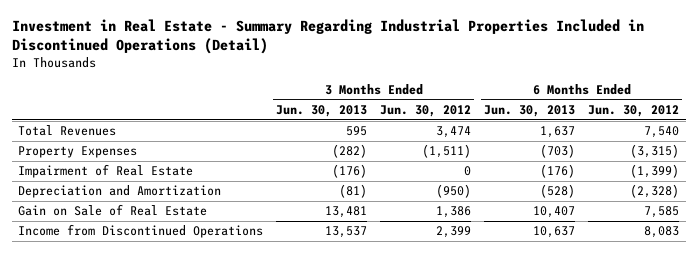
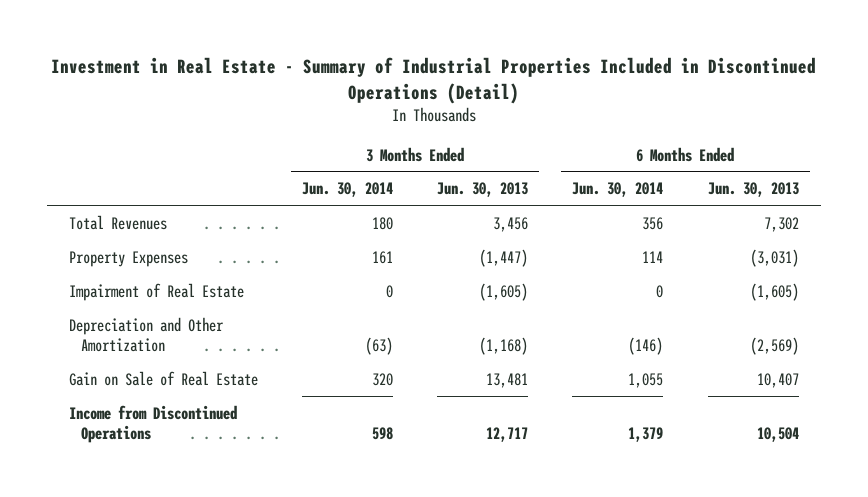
- Investment in Real Estate - Summary Regarding Industrial Properties Included in Discontinued Operations (Detail)
+ Investment in Real Estate - Summary of Industrial Properties Included in Discontinued Operations (Detail)
- | 3 Months Ended Jun. 30, 2013 | 3 Months Ended Jun. 30, 2012 | 6 Months Ended Jun. 30, 2013 | 6 Months Ended Jun. 30, 2012
+ | 3 Months Ended Jun. 30, 2014 | 3 Months Ended Jun. 30, 2013 | 6 Months Ended Jun. 30, 2014 | 6 Months Ended Jun. 30, 2013
- Total Revenues | 595 | 3,474 | 1,637 | 7,540
- Property Expenses | (282) | (1,511) | (703) | (3,315)
- Impairment of Real Estate | (176) | 0 | (176) | (1,399)
- Depreciation and Amortization | (81) | (950) | (528) | (2,328)
+ Total Revenues | 180 | 3,456 | 356 | 7,302
+ Property Expenses | 161 | (1,447) | 114 | (3,031)
+ Impairment of Real Estate | 0 | (1,605) | 0 | (1,605)
+ Depreciation and Other Amortization | (63) | (1,168) | (146) | (2,569)
- Income from Discontinued Operations | 13,537 | 2,399 | 10,637 | 8,083
+ Income from Discontinued Operations | 598 | 12,717 | 1,379 | 10,504

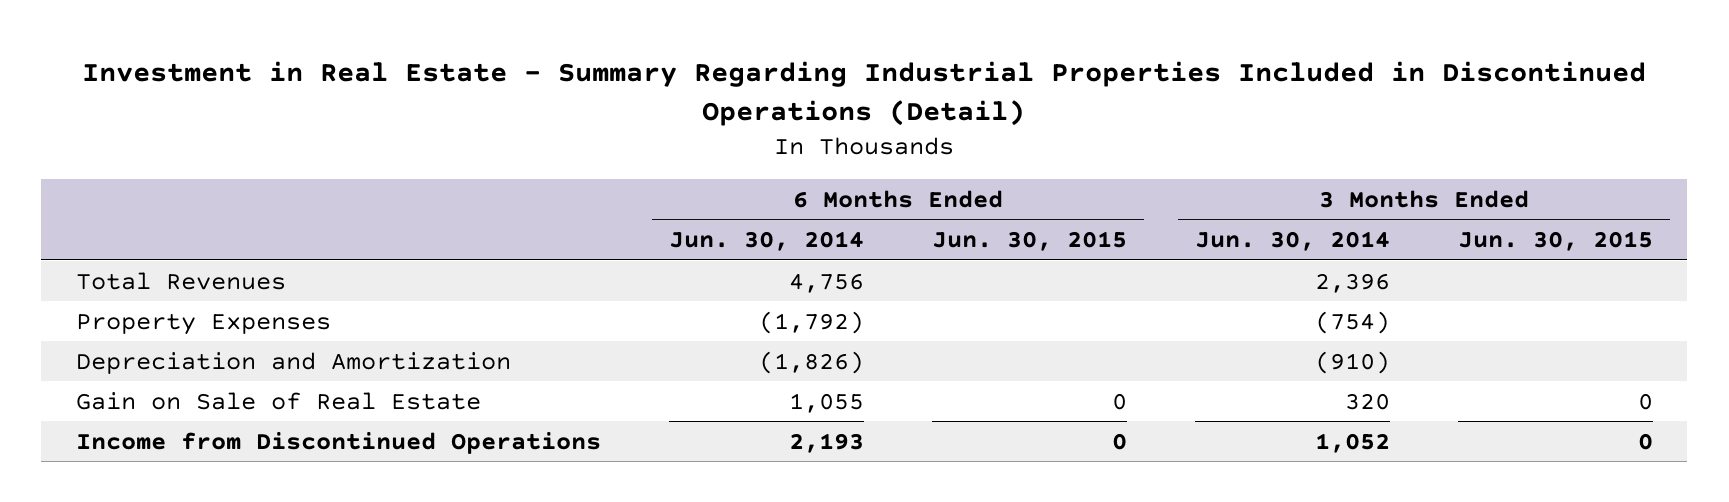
- Investment in Real Estate - Summary of Industrial Properties Included in Discontinued Operations (Detail)
+ Investment in Real Estate - Summary Regarding Industrial Properties Included in Discontinued Operations (Detail)
- | 3 Months Ended Jun. 30, 2014 | 3 Months Ended Jun. 30, 2013 | 6 Months Ended Jun. 30, 2014 | 6 Months Ended Jun. 30, 2013
+ | 6 Months Ended Jun. 30, 2014 | 6 Months Ended Jun. 30, 2015 | 3 Months Ended Jun. 30, 2014 | 3 Months Ended Jun. 30, 2015
- Total Revenues | 180 | 3,456 | 356 | 7,302
- Property Expenses | 161 | (1,447) | 114 | (3,031)
- Impairment of Real Estate | 0 | (1,605) | 0 | (1,605)
- Depreciation and Other Amortization | (63) | (1,168) | (146) | (2,569)
+ Total Revenues | 4,756 | | 2,396 |
+ Property Expenses | (1,792) | | (754) |
+ Depreciation and Amortization | (1,826) | | (910) |
- Income from Discontinued Operations | 598 | 12,717 | 1,379 | 10,504
+ Income from Discontinued Operations | 2,193 | 0 | 1,052 | 0

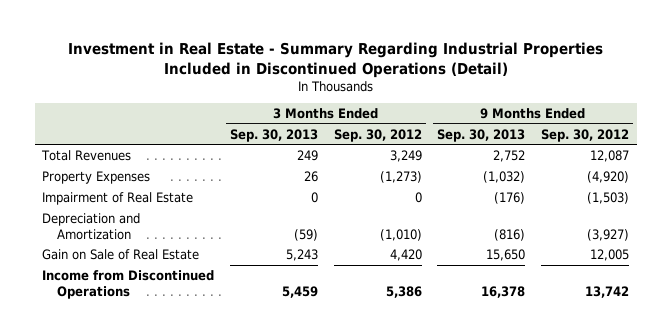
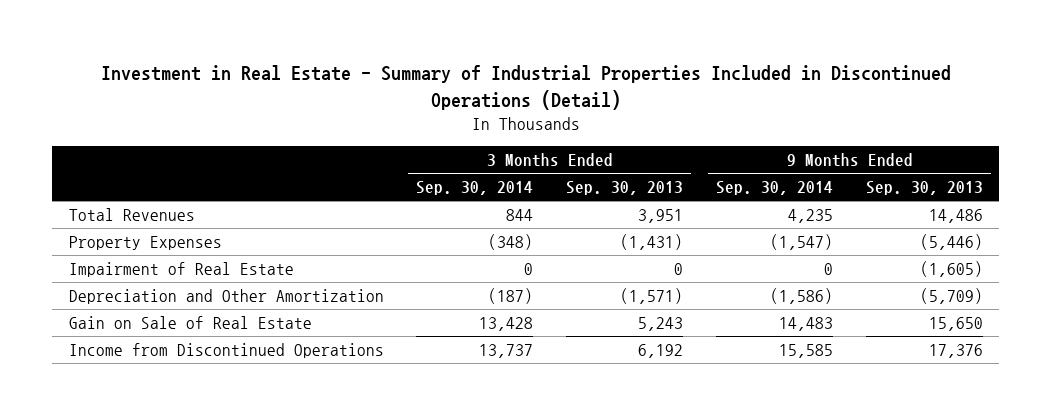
- Investment in Real Estate - Summary Regarding Industrial Properties Included in Discontinued Operations (Detail)
+ Investment in Real Estate - Summary of Industrial Properties Included in Discontinued Operations (Detail)
- | 3 Months Ended Sep. 30, 2013 | 3 Months Ended Sep. 30, 2012 | 9 Months Ended Sep. 30, 2013 | 9 Months Ended Sep. 30, 2012
+ | 3 Months Ended Sep. 30, 2014 | 3 Months Ended Sep. 30, 2013 | 9 Months Ended Sep. 30, 2014 | 9 Months Ended Sep. 30, 2013
- Total Revenues | 249 | 3,249 | 2,752 | 12,087
- Property Expenses | 26 | (1,273) | (1,032) | (4,920)
- Impairment of Real Estate | 0 | 0 | (176) | (1,503)
- Depreciation and Amortization | (59) | (1,010) | (816) | (3,927)
+ Total Revenues | 844 | 3,951 | 4,235 | 14,486
+ Property Expenses | (348) | (1,431) | (1,547) | (5,446)
+ Impairment of Real Estate | 0 | 0 | 0 | (1,605)
+ Depreciation and Other Amortization | (187) | (1,571) | (1,586) | (5,709)
- Income from Discontinued Operations | 5,459 | 5,386 | 16,378 | 13,742
+ Income from Discontinued Operations | 13,737 | 6,192 | 15,585 | 17,376

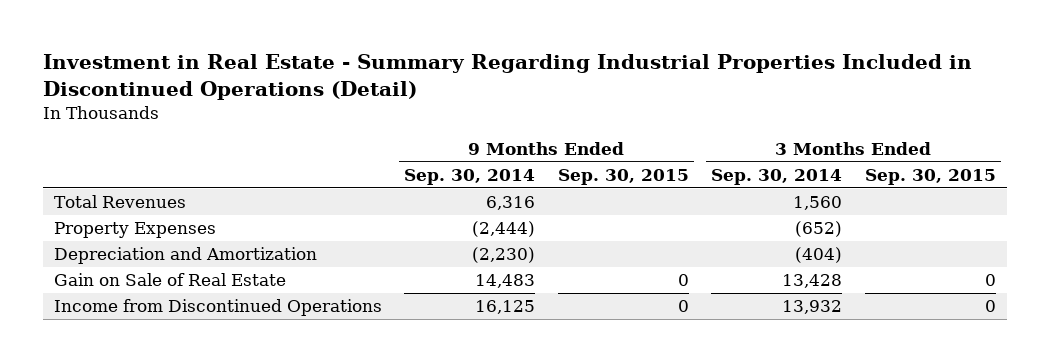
- Investment in Real Estate - Summary of Industrial Properties Included in Discontinued Operations (Detail)
+ Investment in Real Estate - Summary Regarding Industrial Properties Included in Discontinued Operations (Detail)
- | 3 Months Ended Sep. 30, 2014 | 3 Months Ended Sep. 30, 2013 | 9 Months Ended Sep. 30, 2014 | 9 Months Ended Sep. 30, 2013
+ | 9 Months Ended Sep. 30, 2014 | 9 Months Ended Sep. 30, 2015 | 3 Months Ended Sep. 30, 2014 | 3 Months Ended Sep. 30, 2015
- Total Revenues | 844 | 3,951 | 4,235 | 14,486
- Property Expenses | (348) | (1,431) | (1,547) | (5,446)
- Impairment of Real Estate | 0 | 0 | 0 | (1,605)
- Depreciation and Other Amortization | (187) | (1,571) | (1,586) | (5,709)
+ Total Revenues | 6,316 | | 1,560 |
+ Property Expenses | (2,444) | | (652) |
+ Depreciation and Amortization | (2,230) | | (404) |
- Income from Discontinued Operations | 13,737 | 6,192 | 15,585 | 17,376
+ Income from Discontinued Operations | 16,125 | 0 | 13,932 | 0

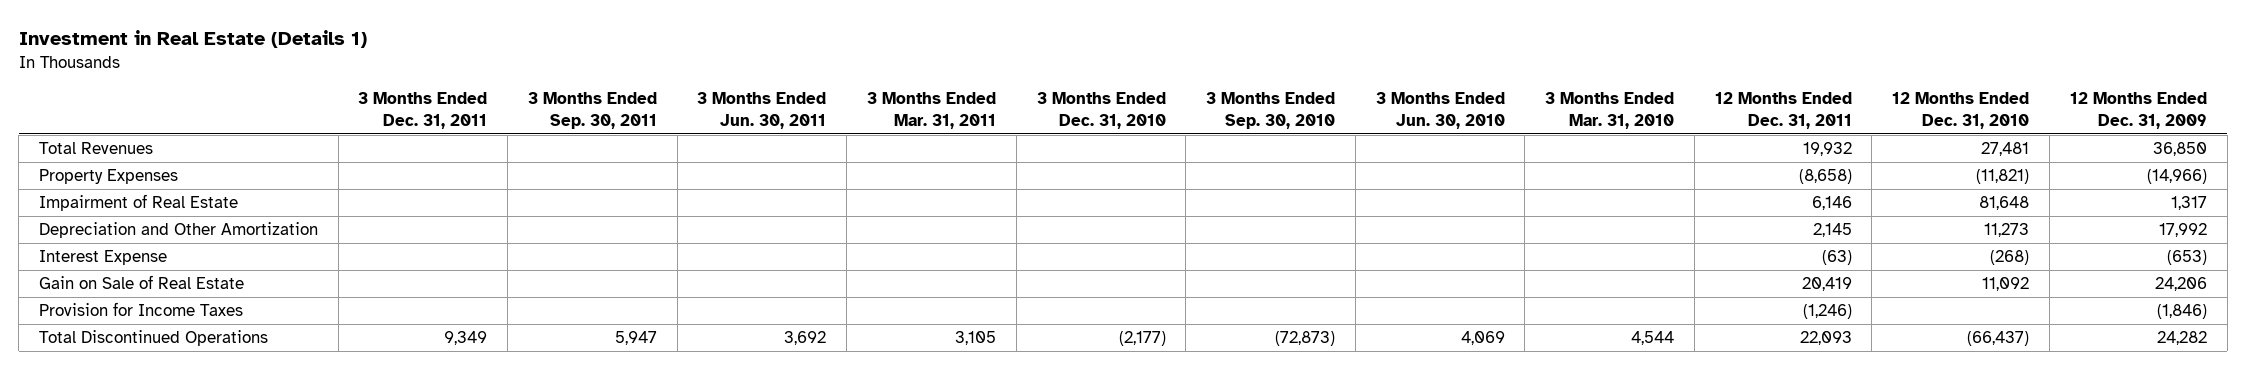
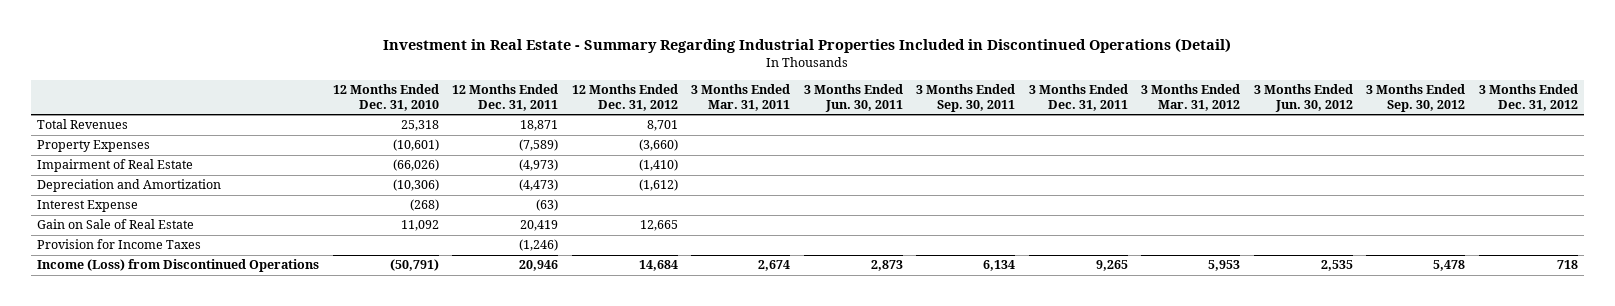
- Investment in Real Estate (Details 1)
+ Investment in Real Estate - Summary Regarding Industrial Properties Included in Discontinued Operations (Detail)
- | 3 Months Ended Dec. 31, 2011 | 3 Months Ended Sep. 30, 2011 | 3 Months Ended Jun. 30, 2011 | 3 Months Ended Mar. 31, 2011 | 3 Months Ended Dec. 31, 2010 | 3 Months Ended Sep. 30, 2010 | 3 Months Ended Jun. 30, 2010 | 3 Months Ended Mar. 31, 2010 | 12 Months Ended Dec. 31, 2011 | 12 Months Ended Dec. 31, 2010 | 12 Months Ended Dec. 31, 2009
+ | 12 Months Ended Dec. 31, 2010 | 12 Months Ended Dec. 31, 2011 | 12 Months Ended Dec. 31, 2012 | 3 Months Ended Mar. 31, 2011 | 3 Months Ended Jun. 30, 2011 | 3 Months Ended Sep. 30, 2011 | 3 Months Ended Dec. 31, 2011 | 3 Months Ended Mar. 31, 2012 | 3 Months Ended Jun. 30, 2012 | 3 Months Ended Sep. 30, 2012 | 3 Months Ended Dec. 31, 2012
- Total Revenues | | | | | | | | | 19,932 | 27,481 | 36,850
- Property Expenses | | | | | | | | | (8,658) | (11,821) | (14,966)
- Impairment of Real Estate | | | | | | | | | 6,146 | 81,648 | 1,317
- Depreciation and Other Amortization | | | | | | | | | 2,145 | 11,273 | 17,992
+ Total Revenues | 25,318 | 18,871 | 8,701 | | | | | | | |
+ Property Expenses | (10,601) | (7,589) | (3,660) | | | | | | | |
+ Impairment of Real Estate | (66,026) | (4,973) | (1,410) | | | | | | | |
+ Depreciation and Amortization | (10,306) | (4,473) | (1,612) | | | | | | | |
- Total Discontinued Operations | 9,349 | 5,947 | 3,692 | 3,105 | (2,177) | (72,873) | 4,069 | 4,544 | 22,093 | (66,437) | 24,282
+ Income (Loss) from Discontinued Operations | (50,791) | 20,946 | 14,684 | 2,674 | 2,873 | 6,134 | 9,265 | 5,953 | 2,535 | 5,478 | 718

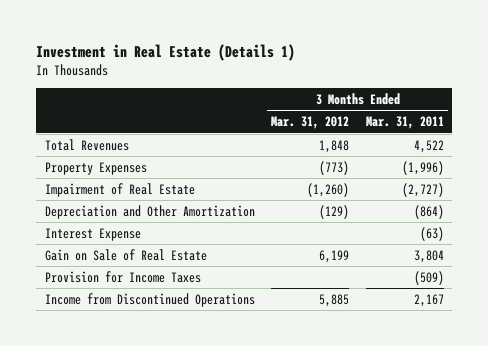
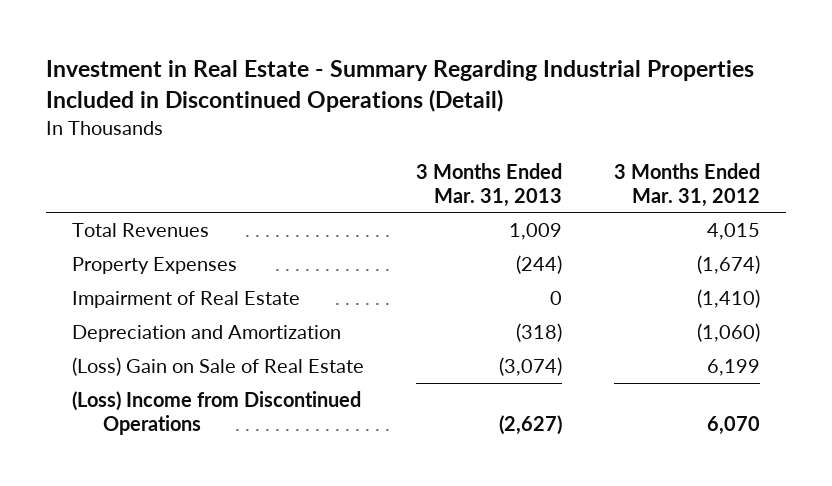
- Investment in Real Estate (Details 1)
+ Investment in Real Estate - Summary Regarding Industrial Properties Included in Discontinued Operations (Detail)
- | 3 Months Ended Mar. 31, 2012 | 3 Months Ended Mar. 31, 2011
+ | 3 Months Ended Mar. 31, 2013 | 3 Months Ended Mar. 31, 2012
- Total Revenues | 1,848 | 4,522
- Property Expenses | (773) | (1,996)
- Impairment of Real Estate | (1,260) | (2,727)
- Depreciation and Other Amortization | (129) | (864)
- Interest Expense | | (63)
- Gain on Sale of Real Estate | 6,199 | 3,804
- Provision for Income Taxes | | (509)
- Income from Discontinued Operations | 5,885 | 2,167
+ Total Revenues | 1,009 | 4,015
+ Property Expenses | (244) | (1,674)
+ Impairment of Real Estate | 0 | (1,410)
+ Depreciation and Amortization | (318) | (1,060)
+ (Loss) Gain on Sale of Real Estate | (3,074) | 6,199
+ (Loss) Income from Discontinued Operations | (2,627) | 6,070

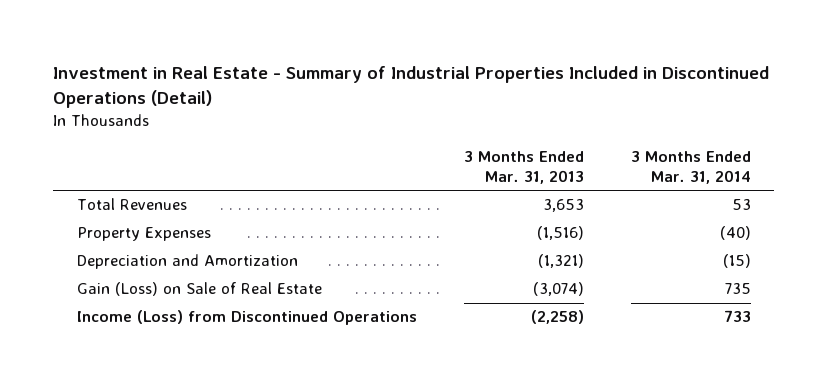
- Investment in Real Estate - Summary Regarding Industrial Properties Included in Discontinued Operations (Detail)
+ Investment in Real Estate - Summary of Industrial Properties Included in Discontinued Operations (Detail)
- | 3 Months Ended Mar. 31, 2013 | 3 Months Ended Mar. 31, 2012
+ | 3 Months Ended Mar. 31, 2013 | 3 Months Ended Mar. 31, 2014
- Total Revenues | 1,009 | 4,015
- Property Expenses | (244) | (1,674)
- Impairment of Real Estate | 0 | (1,410)
- Depreciation and Amortization | (318) | (1,060)
- (Loss) Gain on Sale of Real Estate | (3,074) | 6,199
- (Loss) Income from Discontinued Operations | (2,627) | 6,070
+ Total Revenues | 3,653 | 53
+ Property Expenses | (1,516) | (40)
+ Depreciation and Amortization | (1,321) | (15)
+ Gain (Loss) on Sale of Real Estate | (3,074) | 735
+ Income (Loss) from Discontinued Operations | (2,258) | 733

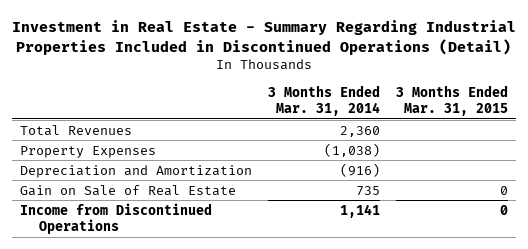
- Investment in Real Estate - Summary of Industrial Properties Included in Discontinued Operations (Detail)
+ Investment in Real Estate - Summary Regarding Industrial Properties Included in Discontinued Operations (Detail)
- | 3 Months Ended Mar. 31, 2013 | 3 Months Ended Mar. 31, 2014
+ | 3 Months Ended Mar. 31, 2014 | 3 Months Ended Mar. 31, 2015
- Total Revenues | 3,653 | 53
- Property Expenses | (1,516) | (40)
- Depreciation and Amortization | (1,321) | (15)
- Gain (Loss) on Sale of Real Estate | (3,074) | 735
- Income (Loss) from Discontinued Operations | (2,258) | 733
+ Total Revenues | 2,360 |
+ Property Expenses | (1,038) |
+ Depreciation and Amortization | (916) |
+ Gain on Sale of Real Estate | 735 | 0
+ Income from Discontinued Operations | 1,141 | 0

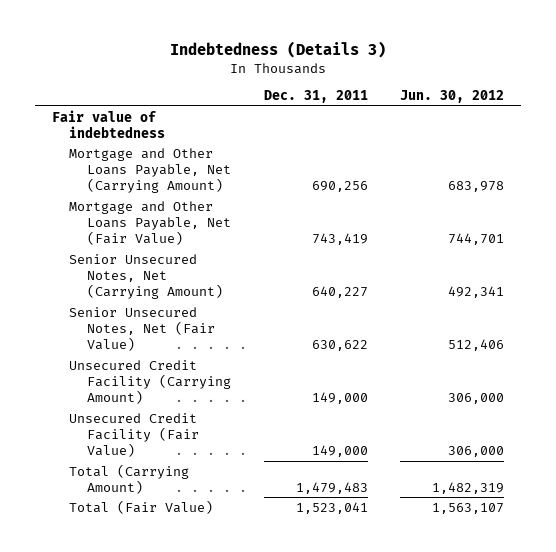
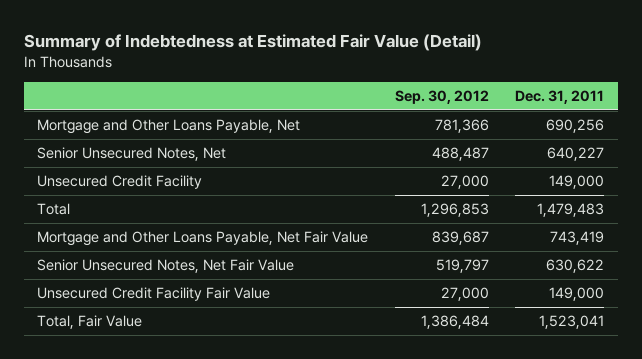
- Indebtedness (Details 3)
+ Summary of Indebtedness at Estimated Fair Value (Detail)
- | Dec. 31, 2011 | Jun. 30, 2012
+ | Sep. 30, 2012 | Dec. 31, 2011
- Fair value of indebtedness
- Mortgage and Other Loans Payable, Net (Carrying Amount) | 690,256 | 683,978
- Mortgage and Other Loans Payable, Net (Fair Value) | 743,419 | 744,701
- Senior Unsecured Notes, Net (Carrying Amount) | 640,227 | 492,341
- Senior Unsecured Notes, Net (Fair Value) | 630,622 | 512,406
- Unsecured Credit Facility (Carrying Amount) | 149,000 | 306,000
- Unsecured Credit Facility (Fair Value) | 149,000 | 306,000
- Total (Carrying Amount) | 1,479,483 | 1,482,319
- Total (Fair Value) | 1,523,041 | 1,563,107
+ Mortgage and Other Loans Payable, Net | 781,366 | 690,256
+ Senior Unsecured Notes, Net | 488,487 | 640,227
+ Unsecured Credit Facility | 27,000 | 149,000
+ Total | 1,296,853 | 1,479,483
+ Mortgage and Other Loans Payable, Net Fair Value | 839,687 | 743,419
+ Senior Unsecured Notes, Net Fair Value | 519,797 | 630,622
+ Unsecured Credit Facility Fair Value | 27,000 | 149,000
+ Total, Fair Value | 1,386,484 | 1,523,041

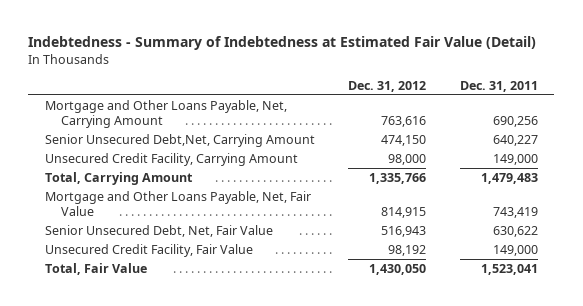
- Summary of Indebtedness at Estimated Fair Value (Detail)
+ Indebtedness - Summary of Indebtedness at Estimated Fair Value (Detail)
- | Sep. 30, 2012 | Dec. 31, 2011
+ | Dec. 31, 2012 | Dec. 31, 2011
- Mortgage and Other Loans Payable, Net | 781,366 | 690,256
- Senior Unsecured Notes, Net | 488,487 | 640,227
- Unsecured Credit Facility | 27,000 | 149,000
- Total | 1,296,853 | 1,479,483
- Mortgage and Other Loans Payable, Net Fair Value | 839,687 | 743,419
- Senior Unsecured Notes, Net Fair Value | 519,797 | 630,622
- Unsecured Credit Facility Fair Value | 27,000 | 149,000
+ Mortgage and Other Loans Payable, Net, Carrying Amount | 763,616 | 690,256
+ Senior Unsecured Debt,Net, Carrying Amount | 474,150 | 640,227
+ Unsecured Credit Facility, Carrying Amount | 98,000 | 149,000
+ Total, Carrying Amount | 1,335,766 | 1,479,483
+ Mortgage and Other Loans Payable, Net, Fair Value | 814,915 | 743,419
+ Senior Unsecured Debt, Net, Fair Value | 516,943 | 630,622
+ Unsecured Credit Facility, Fair Value | 98,192 | 149,000

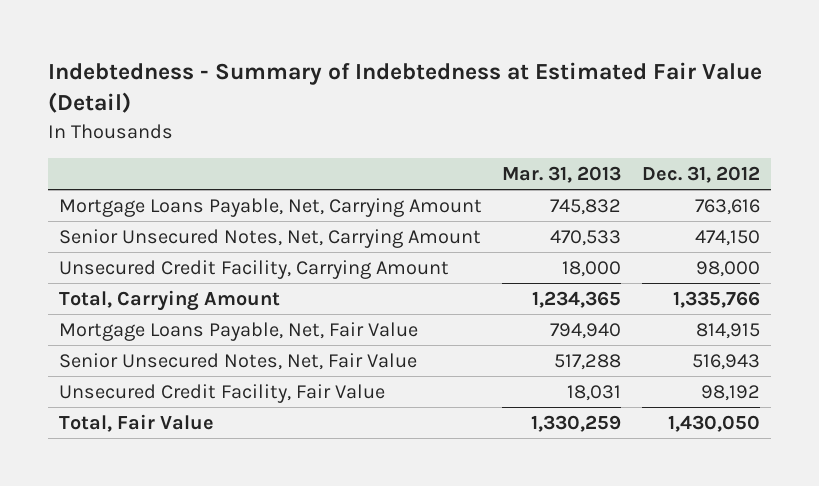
- | Dec. 31, 2012 | Dec. 31, 2011
+ | Mar. 31, 2013 | Dec. 31, 2012
- Mortgage and Other Loans Payable, Net, Carrying Amount | 763,616 | 690,256
- Senior Unsecured Debt,Net, Carrying Amount | 474,150 | 640,227
+ Mortgage Loans Payable, Net, Carrying Amount | 745,832 | 763,616
+ Senior Unsecured Notes, Net, Carrying Amount | 470,533 | 474,150
- Mortgage and Other Loans Payable, Net, Fair Value | 814,915 | 743,419
- Senior Unsecured Debt, Net, Fair Value | 516,943 | 630,622
+ Mortgage Loans Payable, Net, Fair Value | 794,940 | 814,915
+ Senior Unsecured Notes, Net, Fair Value | 517,288 | 516,943

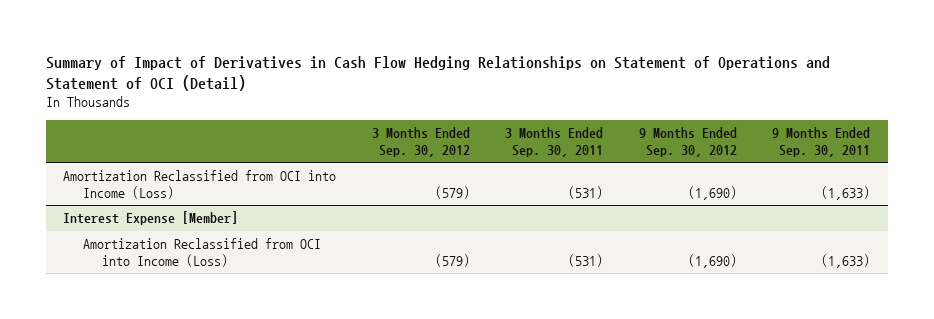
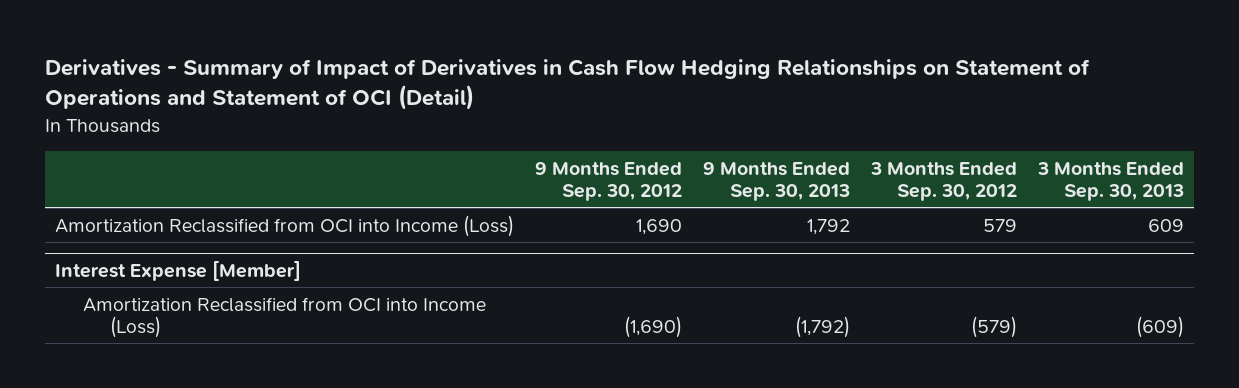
- Summary of Impact of Derivatives in Cash Flow Hedging Relationships on Statement of Operations and Statement of OCI (Detail)
+ Derivatives - Summary of Impact of Derivatives in Cash Flow Hedging Relationships on Statement of Operations and Statement of OCI (Detail)
- | 3 Months Ended Sep. 30, 2012 | 3 Months Ended Sep. 30, 2011 | 9 Months Ended Sep. 30, 2012 | 9 Months Ended Sep. 30, 2011
+ | 9 Months Ended Sep. 30, 2012 | 9 Months Ended Sep. 30, 2013 | 3 Months Ended Sep. 30, 2012 | 3 Months Ended Sep. 30, 2013
- Amortization Reclassified from OCI into Income (Loss) | (579) | (531) | (1,690) | (1,633)
+ Amortization Reclassified from OCI into Income (Loss) | 1,690 | 1,792 | 579 | 609

